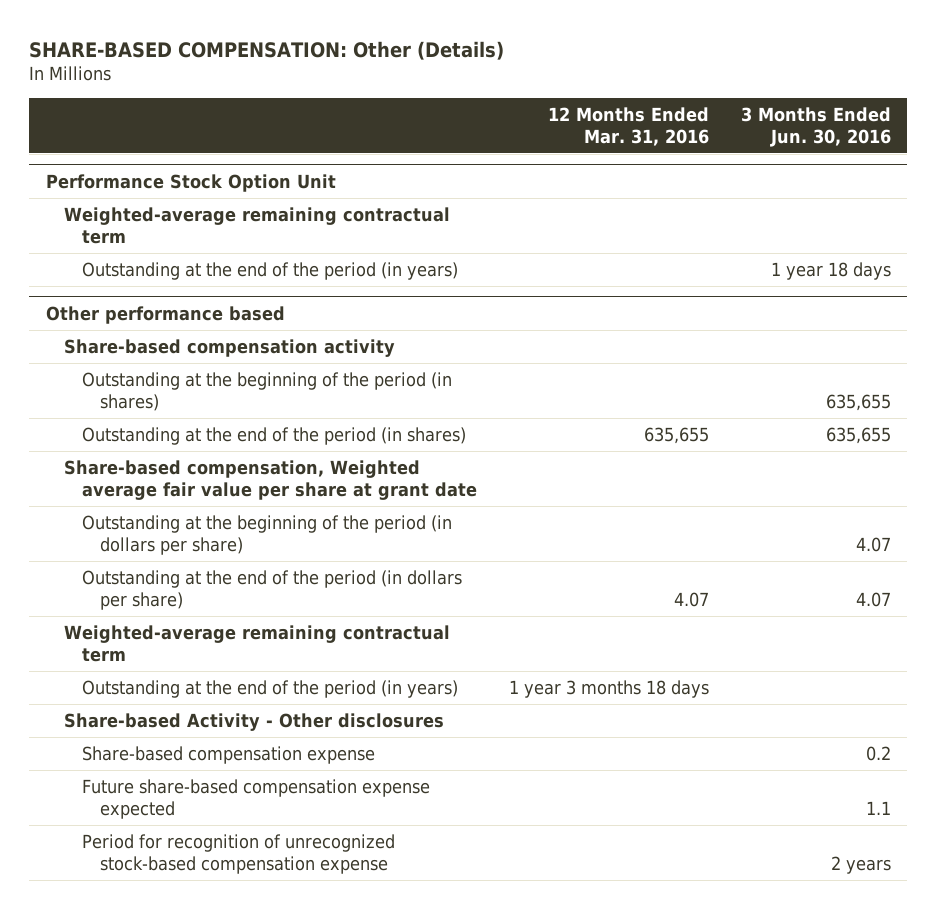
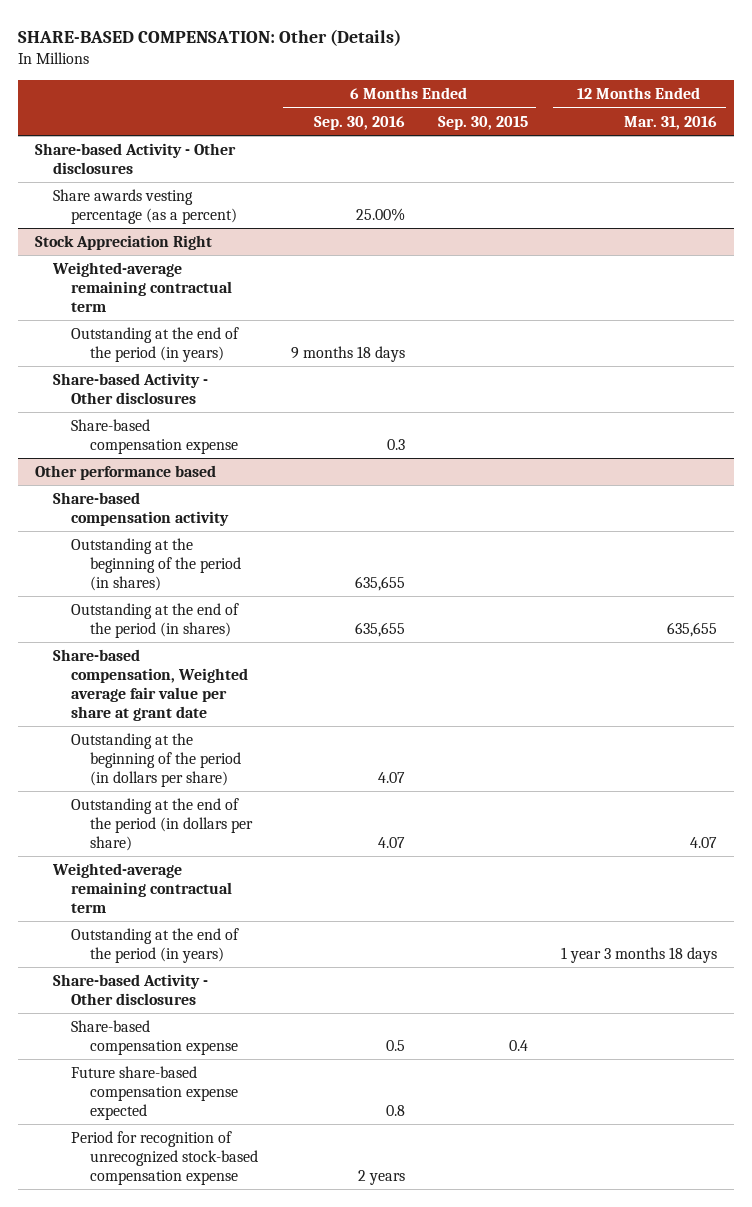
- | 12 Months Ended Mar. 31, 2016 | 3 Months Ended Jun. 30, 2016
+ | 6 Months Ended Sep. 30, 2016 | 6 Months Ended Sep. 30, 2015 | 12 Months Ended Mar. 31, 2016
- Performance Stock Option Unit
+ Share-based Activity - Other disclosures
+ Share awards vesting percentage (as a percent) | 25.00% | |
+ Stock Appreciation Right
+ Share-based Activity - Other disclosures
+ Share-based compensation expense | 0.3 | |

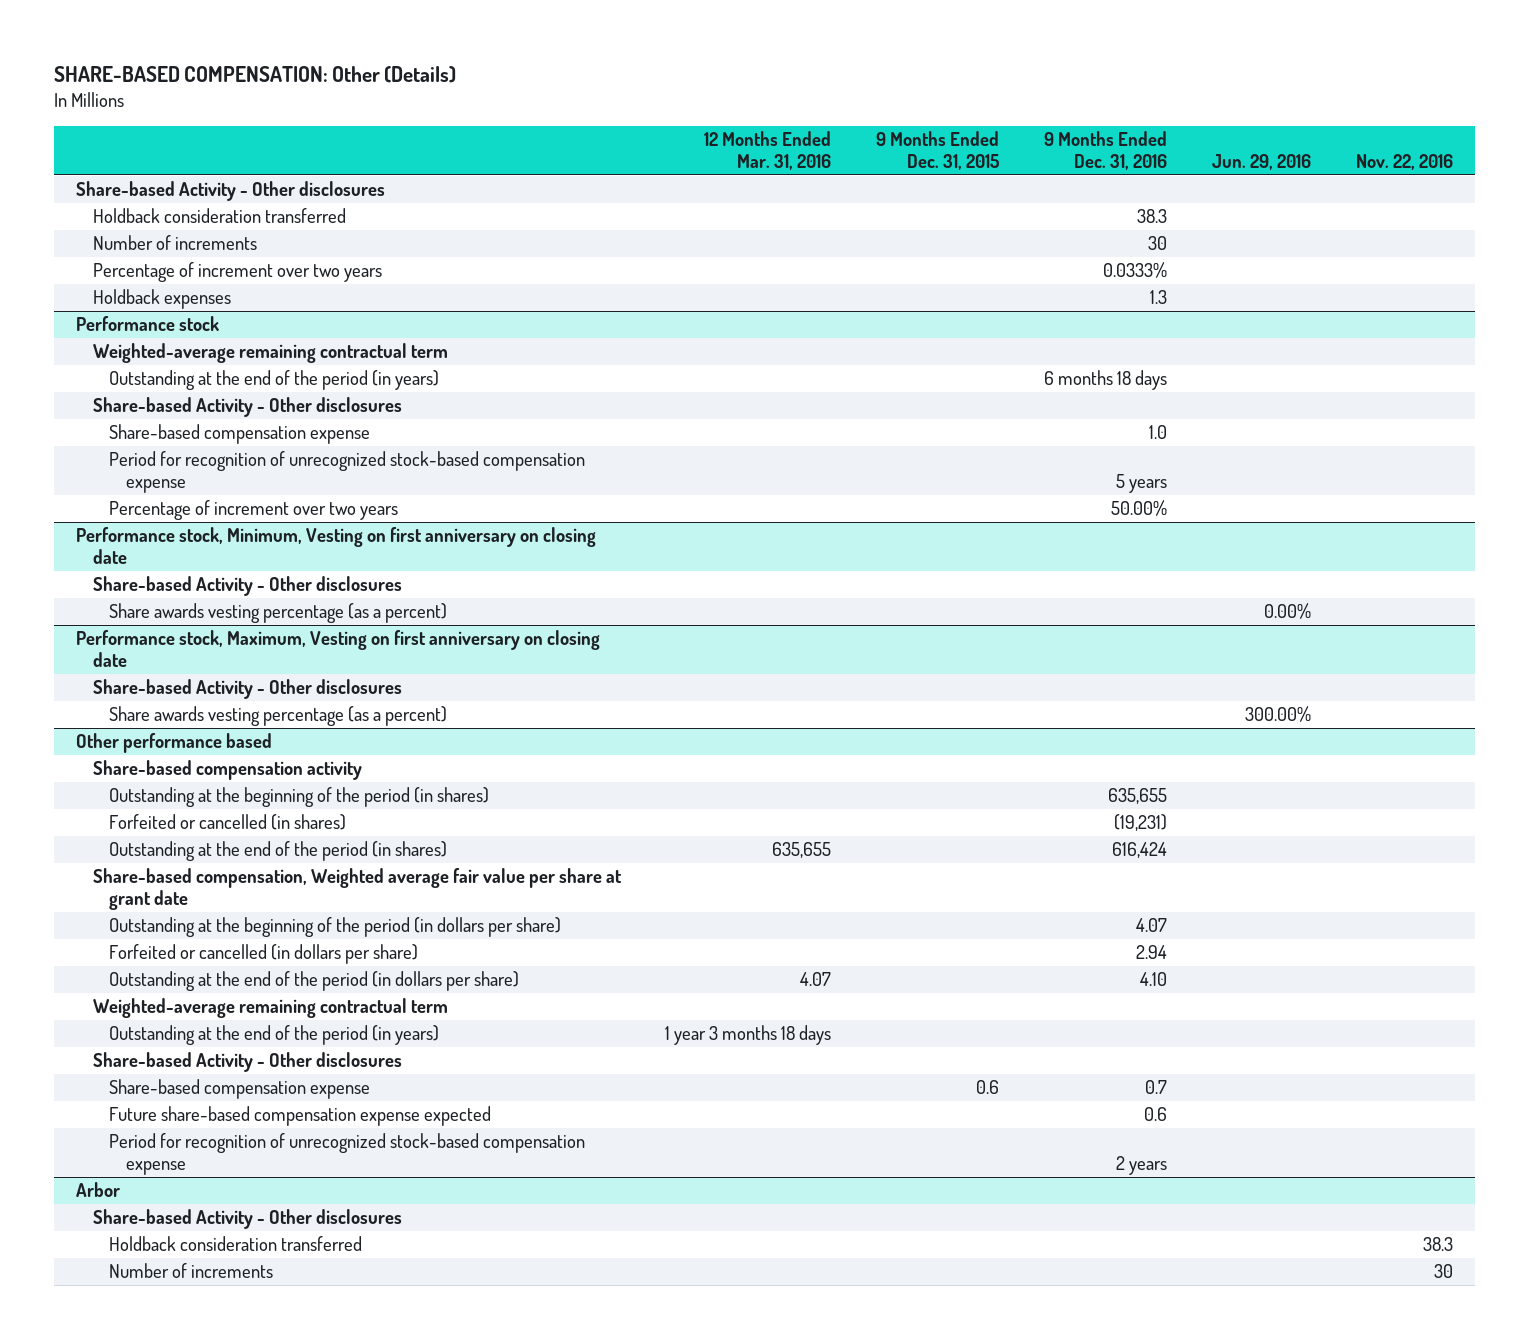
- | 6 Months Ended Sep. 30, 2016 | 6 Months Ended Sep. 30, 2015 | 12 Months Ended Mar. 31, 2016
+ | 12 Months Ended Mar. 31, 2016 | 9 Months Ended Dec. 31, 2015 | 9 Months Ended Dec. 31, 2016 | Jun. 29, 2016 | Nov. 22, 2016
- Share awards vesting percentage (as a percent) | 25.00% | |
- Stock Appreciation Right
+ Holdback consideration transferred | | | 38.3 | |
+ Number of increments | | | 30 | |
+ Percentage of increment over two years | | | 0.0333% | |
+ Holdback expenses | | | 1.3 | |
+ Performance stock
+ Period for recognition of unrecognized stock-based compensation expense | | | 5 years | |
+ Percentage of increment over two years | | | 50.00% | |
+ Performance stock, Minimum, Vesting on first anniversary on closing date
+ Share-based Activity - Other disclosures
+ Share awards vesting percentage (as a percent) | | | | 0.00% |
+ Performance stock, Maximum, Vesting on first anniversary on closing date
+ Share-based Activity - Other disclosures
+ Share awards vesting percentage (as a percent) | | | | 300.00% |
@ Other performance based
+ Forfeited or cancelled (in shares) | | | (19,231) | |
+ Forfeited or cancelled (in dollars per share) | | | 2.94 | |
+ Arbor
+ Share-based Activity - Other disclosures
+ Holdback consideration transferred | | | | | 38.3
+ Number of increments | | | | | 30

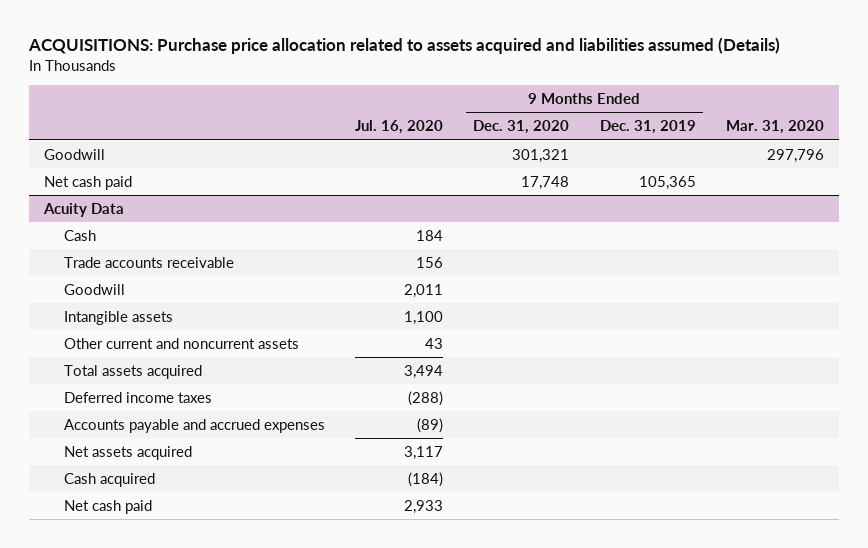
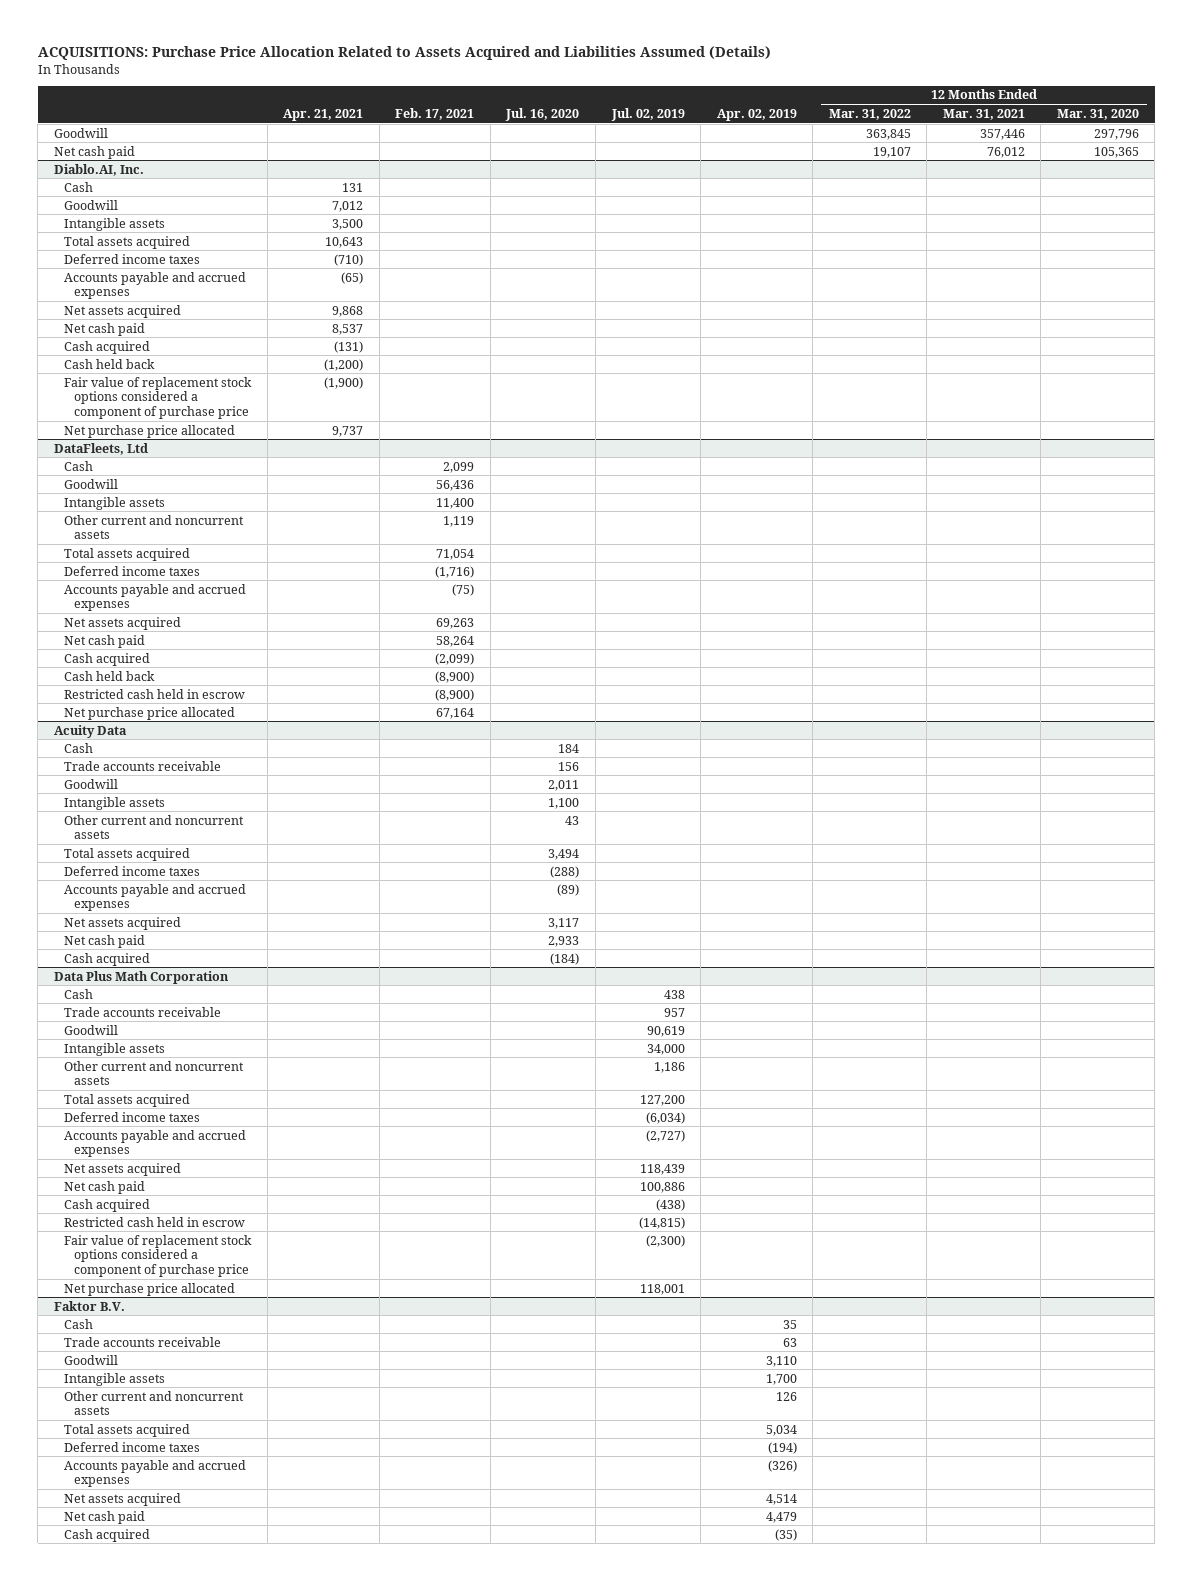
- ACQUISITIONS: Purchase price allocation related to assets acquired and liabilities assumed (Details)
+ ACQUISITIONS: Purchase Price Allocation Related to Assets Acquired and Liabilities Assumed (Details)
- | Jul. 16, 2020 | 9 Months Ended Dec. 31, 2020 | 9 Months Ended Dec. 31, 2019 | Mar. 31, 2020
+ | Apr. 21, 2021 | Feb. 17, 2021 | Jul. 16, 2020 | Jul. 02, 2019 | Apr. 02, 2019 | 12 Months Ended Mar. 31, 2022 | 12 Months Ended Mar. 31, 2021 | 12 Months Ended Mar. 31, 2020
+ Diablo.AI, Inc.
+ Cash | 131 | | | | | | |
+ Goodwill | 7,012 | | | | | | |
+ Intangible assets | 3,500 | | | | | | |
+ Total assets acquired | 10,643 | | | | | | |
+ Deferred income taxes | (710) | | | | | | |
+ Accounts payable and accrued expenses | (65) | | | | | | |
+ Net assets acquired | 9,868 | | | | | | |
+ Net cash paid | 8,537 | | | | | | |
+ Cash acquired | (131) | | | | | | |
+ Cash held back | (1,200) | | | | | | |
+ Fair value of replacement stock options considered a component of purchase price | (1,900) | | | | | | |
+ Net purchase price allocated | 9,737 | | | | | | |
+ DataFleets, Ltd
+ Cash | | 2,099 | | | | | |
+ Goodwill | | 56,436 | | | | | |
+ Intangible assets | | 11,400 | | | | | |
+ Other current and noncurrent assets | | 1,119 | | | | | |
+ Total assets acquired | | 71,054 | | | | | |
+ Deferred income taxes | | (1,716) | | | | | |
+ Accounts payable and accrued expenses | | (75) | | | | | |
+ Net assets acquired | | 69,263 | | | | | |
+ Net cash paid | | 58,264 | | | | | |
+ Cash acquired | | (2,099) | | | | | |
+ Cash held back | | (8,900) | | | | | |
+ Restricted cash held in escrow | | (8,900) | | | | | |
+ Net purchase price allocated | | 67,164 | | | | | |
@ Acuity Data
moved down: Cash acquired | | | (184) | | | | |
+ Data Plus Math Corporation
+ Cash | | | | 438 | | | |
+ Trade accounts receivable | | | | 957 | | | |
+ Goodwill | | | | 90,619 | | | |
+ Intangible assets | | | | 34,000 | | | |
+ Other current and noncurrent assets | | | | 1,186 | | | |
+ Total assets acquired | | | | 127,200 | | | |
+ Deferred income taxes | | | | (6,034) | | | |
+ Accounts payable and accrued expenses | | | | (2,727) | | | |
+ Net assets acquired | | | | 118,439 | | | |
+ Net cash paid | | | | 100,886 | | | |
+ Cash acquired | | | | (438) | | | |
+ Restricted cash held in escrow | | | | (14,815) | | | |
+ Fair value of replacement stock options considered a component of purchase price | | | | (2,300) | | | |
+ Net purchase price allocated | | | | 118,001 | | | |
+ Faktor B.V.
+ Cash | | | | | 35 | | |
+ Trade accounts receivable | | | | | 63 | | |
+ Goodwill | | | | | 3,110 | | |
+ Intangible assets | | | | | 1,700 | | |
+ Other current and noncurrent assets | | | | | 126 | | |
+ Total assets acquired | | | | | 5,034 | | |
+ Deferred income taxes | | | | | (194) | | |
+ Accounts payable and accrued expenses | | | | | (326) | | |
+ Net assets acquired | | | | | 4,514 | | |
+ Net cash paid | | | | | 4,479 | | |
+ Cash acquired | | | | | (35) | | |

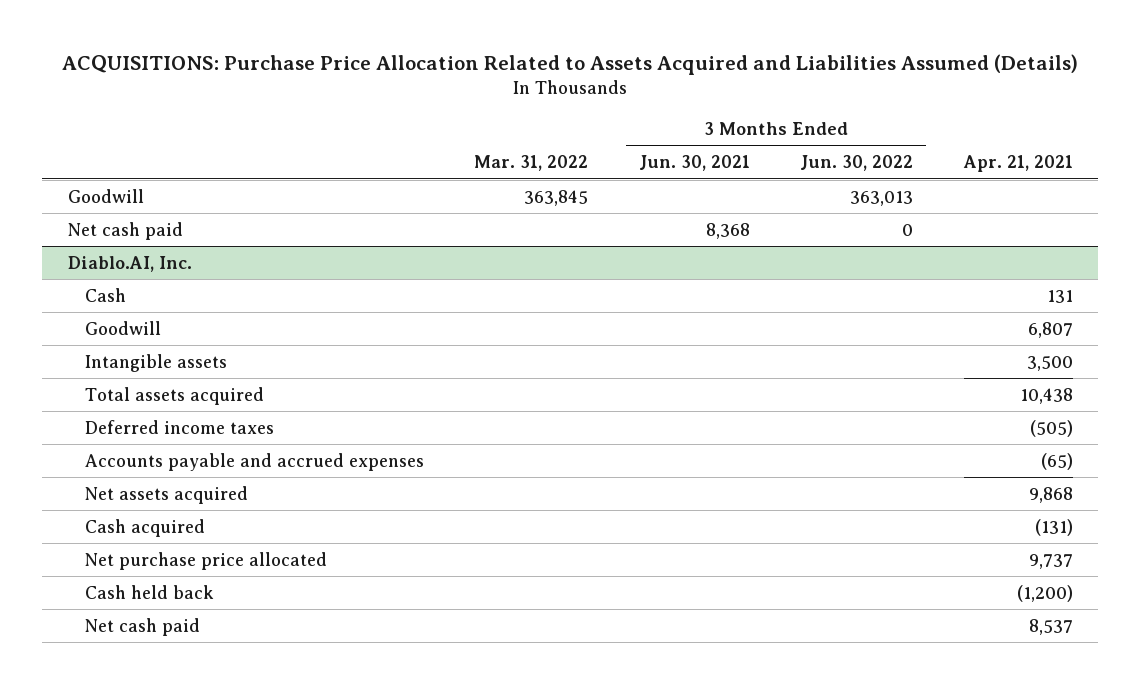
- | Apr. 21, 2021 | Feb. 17, 2021 | Jul. 16, 2020 | Jul. 02, 2019 | Apr. 02, 2019 | 12 Months Ended Mar. 31, 2022 | 12 Months Ended Mar. 31, 2021 | 12 Months Ended Mar. 31, 2020
+ | Mar. 31, 2022 | 3 Months Ended Jun. 30, 2021 | 3 Months Ended Jun. 30, 2022 | Apr. 21, 2021
@ Diablo.AI, Inc.
- Goodwill | 7,012 | | | | | | |
+ Goodwill | | | | 6,807
- Total assets acquired | 10,643 | | | | | | |
- Deferred income taxes | (710) | | | | | | |
+ Total assets acquired | | | | 10,438
+ Deferred income taxes | | | | (505)
- Fair value of replacement stock options considered a component of purchase price | (1,900) | | | | | | |
- DataFleets, Ltd
- Cash | | 2,099 | | | | | |
- Goodwill | | 56,436 | | | | | |
- Intangible assets | | 11,400 | | | | | |
- Other current and noncurrent assets | | 1,119 | | | | | |
- Total assets acquired | | 71,054 | | | | | |
- Deferred income taxes | | (1,716) | | | | | |
- Accounts payable and accrued expenses | | (75) | | | | | |
- Net assets acquired | | 69,263 | | | | | |
- Net cash paid | | 58,264 | | | | | |
- Cash acquired | | (2,099) | | | | | |
- Cash held back | | (8,900) | | | | | |
- Restricted cash held in escrow | | (8,900) | | | | | |
- Net purchase price allocated | | 67,164 | | | | | |
- Acuity Data
- Cash | | | 184 | | | | |
- Trade accounts receivable | | | 156 | | | | |
- Goodwill | | | 2,011 | | | | |
- Intangible assets | | | 1,100 | | | | |
- Other current and noncurrent assets | | | 43 | | | | |
- Total assets acquired | | | 3,494 | | | | |
- Deferred income taxes | | | (288) | | | | |
- Accounts payable and accrued expenses | | | (89) | | | | |
- Net assets acquired | | | 3,117 | | | | |
- Net cash paid | | | 2,933 | | | | |
- Cash acquired | | | (184) | | | | |
- Data Plus Math Corporation
- Cash | | | | 438 | | | |
- Trade accounts receivable | | | | 957 | | | |
- Goodwill | | | | 90,619 | | | |
- Intangible assets | | | | 34,000 | | | |
- Other current and noncurrent assets | | | | 1,186 | | | |
- Total assets acquired | | | | 127,200 | | | |
- Deferred income taxes | | | | (6,034) | | | |
- Accounts payable and accrued expenses | | | | (2,727) | | | |
- Net assets acquired | | | | 118,439 | | | |
- Net cash paid | | | | 100,886 | | | |
- Cash acquired | | | | (438) | | | |
- Restricted cash held in escrow | | | | (14,815) | | | |
- Fair value of replacement stock options considered a component of purchase price | | | | (2,300) | | | |
- Net purchase price allocated | | | | 118,001 | | | |
- Faktor B.V.
- Cash | | | | | 35 | | |
- Trade accounts receivable | | | | | 63 | | |
- Goodwill | | | | | 3,110 | | |
- Intangible assets | | | | | 1,700 | | |
- Other current and noncurrent assets | | | | | 126 | | |
- Total assets acquired | | | | | 5,034 | | |
- Deferred income taxes | | | | | (194) | | |
- Accounts payable and accrued expenses | | | | | (326) | | |
- Net assets acquired | | | | | 4,514 | | |
- Net cash paid | | | | | 4,479 | | |
- Cash acquired | | | | | (35) | | |
@ Diablo.AI, Inc.
moved down: Cash held back | | | | (1,200)
moved down: Net cash paid | | | | 8,537

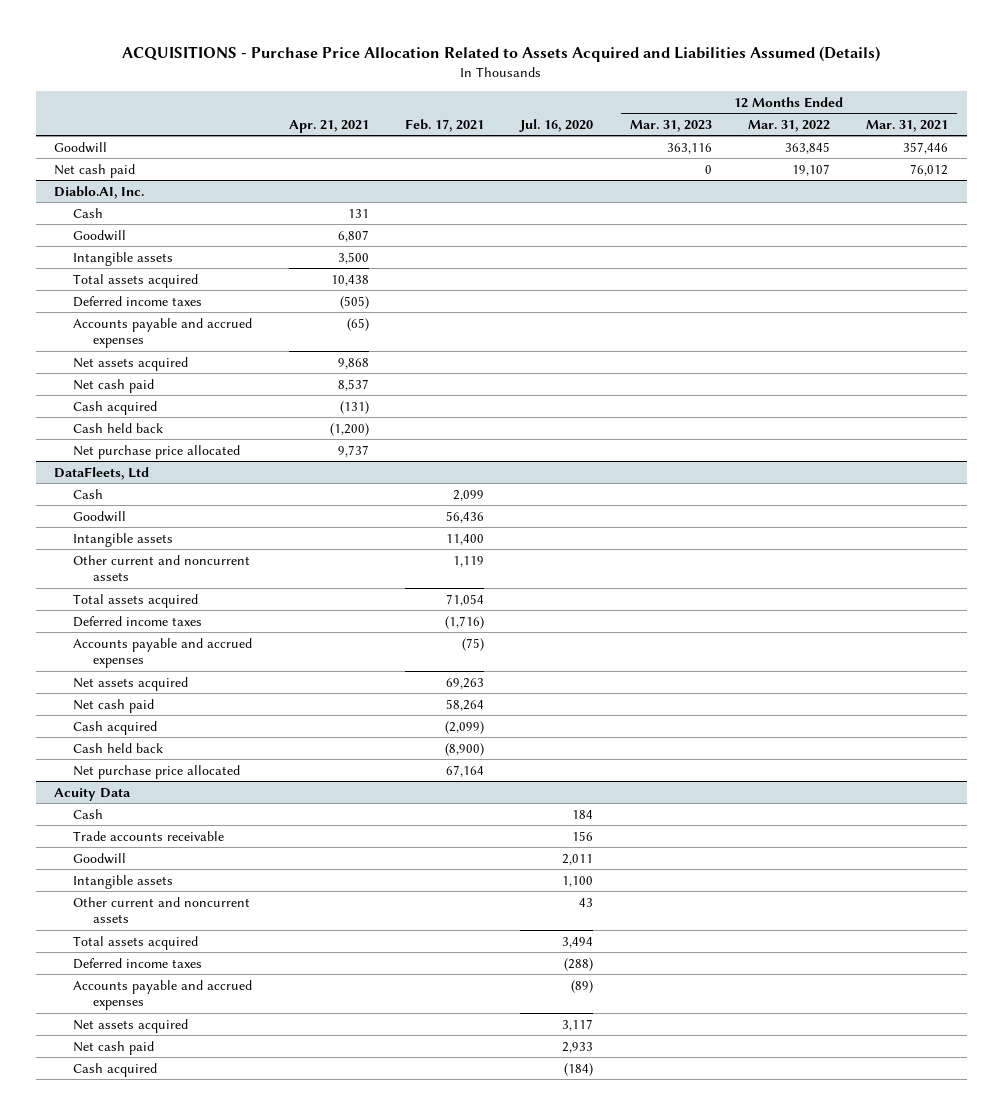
- ACQUISITIONS: Purchase Price Allocation Related to Assets Acquired and Liabilities Assumed (Details)
+ ACQUISITIONS - Purchase Price Allocation Related to Assets Acquired and Liabilities Assumed (Details)
- | Mar. 31, 2022 | 3 Months Ended Jun. 30, 2021 | 3 Months Ended Jun. 30, 2022 | Apr. 21, 2021
+ | Apr. 21, 2021 | Feb. 17, 2021 | Jul. 16, 2020 | 12 Months Ended Mar. 31, 2023 | 12 Months Ended Mar. 31, 2022 | 12 Months Ended Mar. 31, 2021
@ Diablo.AI, Inc.
moved up: Net cash paid | 8,537 | | | | |
moved down: Net purchase price allocated | 9,737 | | | | |
+ DataFleets, Ltd
+ Cash | | 2,099 | | | |
+ Goodwill | | 56,436 | | | |
+ Intangible assets | | 11,400 | | | |
+ Other current and noncurrent assets | | 1,119 | | | |
+ Total assets acquired | | 71,054 | | | |
+ Deferred income taxes | | (1,716) | | | |
+ Accounts payable and accrued expenses | | (75) | | | |
+ Net assets acquired | | 69,263 | | | |
+ Net cash paid | | 58,264 | | | |
+ Cash acquired | | (2,099) | | | |
+ Cash held back | | (8,900) | | | |
+ Net purchase price allocated | | 67,164 | | | |
+ Acuity Data
+ Cash | | | 184 | | |
+ Trade accounts receivable | | | 156 | | |
+ Goodwill | | | 2,011 | | |
+ Intangible assets | | | 1,100 | | |
+ Other current and noncurrent assets | | | 43 | | |
+ Total assets acquired | | | 3,494 | | |
+ Deferred income taxes | | | (288) | | |
+ Accounts payable and accrued expenses | | | (89) | | |
+ Net assets acquired | | | 3,117 | | |
+ Net cash paid | | | 2,933 | | |
+ Cash acquired | | | (184) | | |

